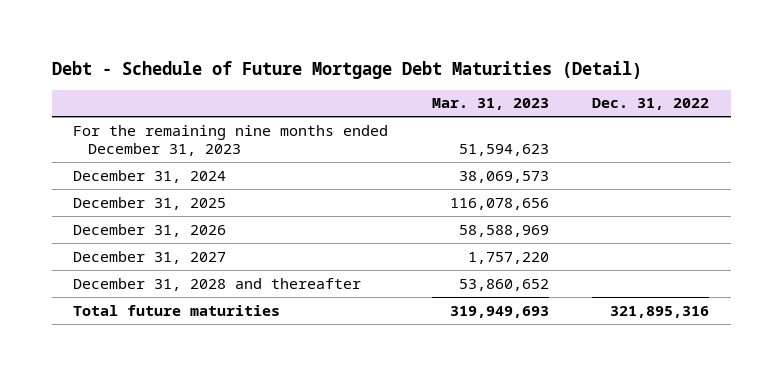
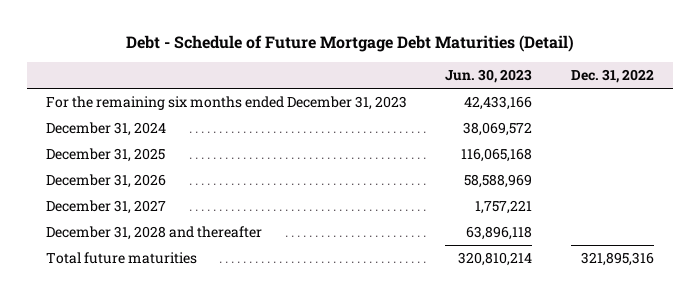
- | Mar. 31, 2023 | Dec. 31, 2022
+ | Jun. 30, 2023 | Dec. 31, 2022
- For the remaining nine months ended December 31, 2023 | 51,594,623 |
+ For the remaining six months ended December 31, 2023 | 42,433,166 |

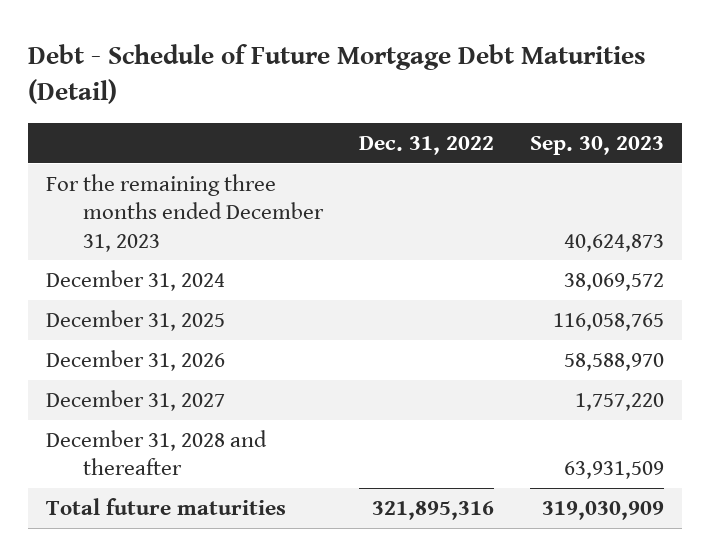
- | Jun. 30, 2023 | Dec. 31, 2022
+ | Dec. 31, 2022 | Sep. 30, 2023
- For the remaining six months ended December 31, 2023 | 42,433,166 |
+ For the remaining three months ended December 31, 2023 | | 40,624,873

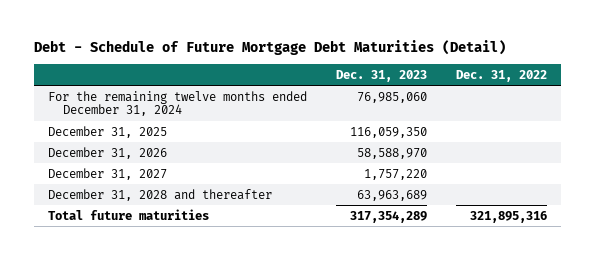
- | Dec. 31, 2022 | Sep. 30, 2023
+ | Dec. 31, 2023 | Dec. 31, 2022
- For the remaining three months ended December 31, 2023 | | 40,624,873
- December 31, 2024 | | 38,069,572
+ For the remaining twelve months ended December 31, 2024 | 76,985,060 |

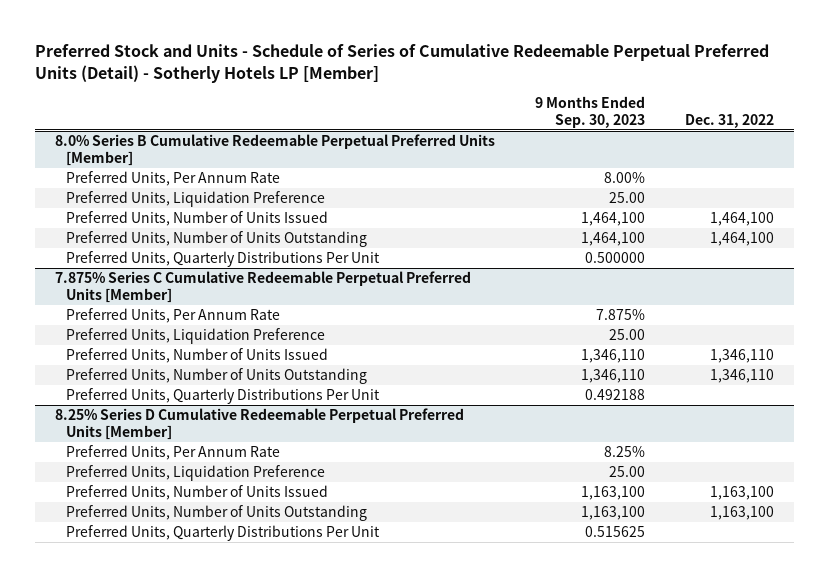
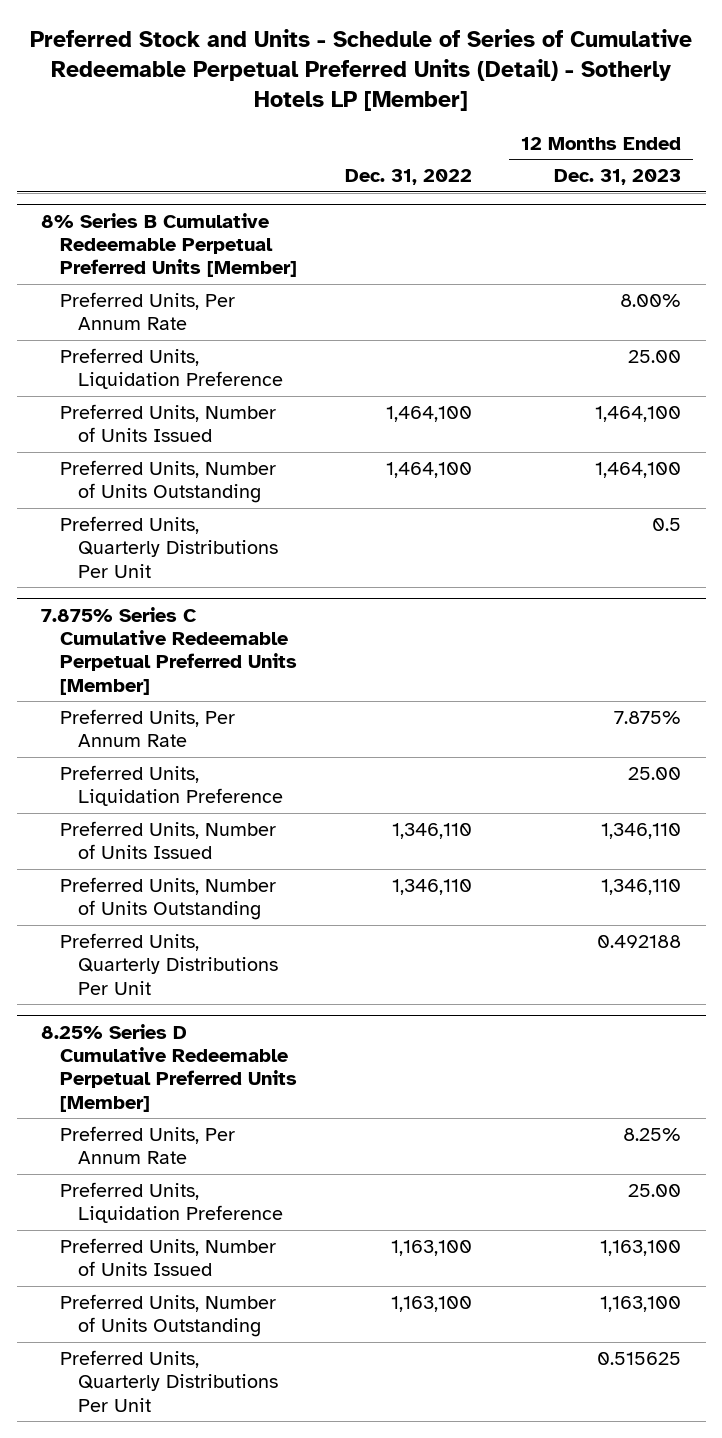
- | 9 Months Ended Sep. 30, 2023 | Dec. 31, 2022
+ | Dec. 31, 2022 | 12 Months Ended Dec. 31, 2023
- 8.0% Series B Cumulative Redeemable Perpetual Preferred Units [Member]
+ 8% Series B Cumulative Redeemable Perpetual Preferred Units [Member]

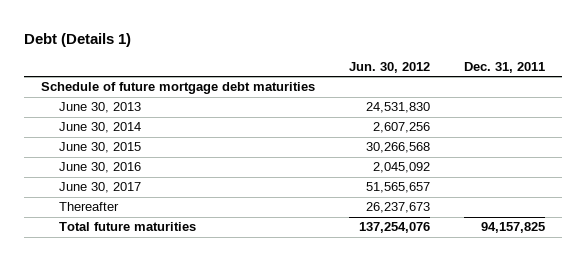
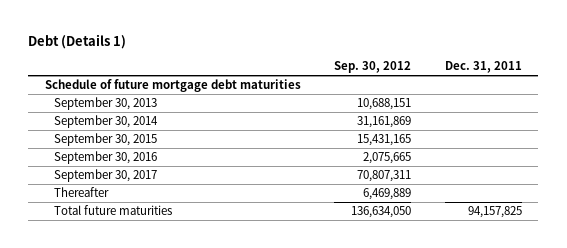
- | Jun. 30, 2012 | Dec. 31, 2011
+ | Sep. 30, 2012 | Dec. 31, 2011
- June 30, 2013 | 24,531,830 |
- June 30, 2014 | 2,607,256 |
- June 30, 2015 | 30,266,568 |
- June 30, 2016 | 2,045,092 |
- June 30, 2017 | 51,565,657 |
+ September 30, 2013 | 10,688,151 |
+ September 30, 2014 | 31,161,869 |
+ September 30, 2015 | 15,431,165 |
+ September 30, 2016 | 2,075,665 |
+ September 30, 2017 | 70,807,311 |

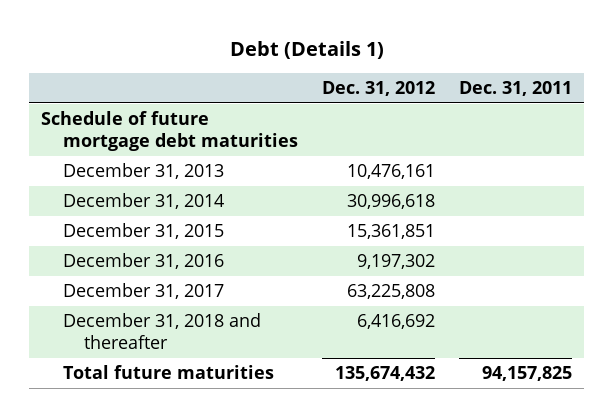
- | Sep. 30, 2012 | Dec. 31, 2011
+ | Dec. 31, 2012 | Dec. 31, 2011
- September 30, 2013 | 10,688,151 |
- September 30, 2014 | 31,161,869 |
- September 30, 2015 | 15,431,165 |
- September 30, 2016 | 2,075,665 |
- September 30, 2017 | 70,807,311 |
- Thereafter | 6,469,889 |
+ December 31, 2013 | 10,476,161 |
+ December 31, 2014 | 30,996,618 |
+ December 31, 2015 | 15,361,851 |
+ December 31, 2016 | 9,197,302 |
+ December 31, 2017 | 63,225,808 |
+ December 31, 2018 and thereafter | 6,416,692 |

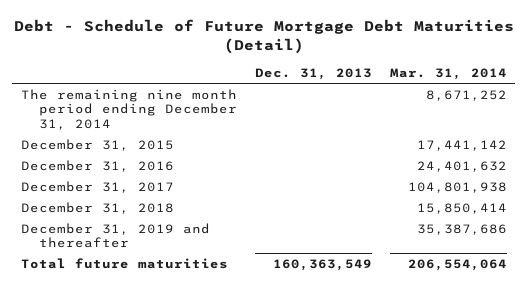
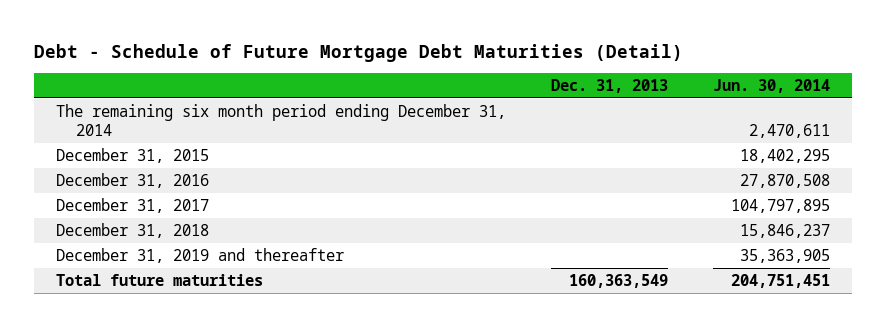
- | Dec. 31, 2013 | Mar. 31, 2014
+ | Dec. 31, 2013 | Jun. 30, 2014
- The remaining nine month period ending December 31, 2014 | | 8,671,252
+ The remaining six month period ending December 31, 2014 | | 2,470,611

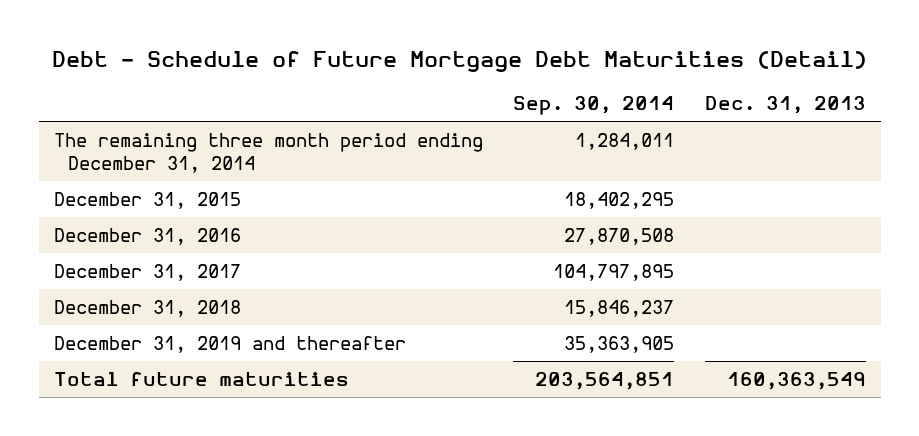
- | Dec. 31, 2013 | Jun. 30, 2014
+ | Sep. 30, 2014 | Dec. 31, 2013
- The remaining six month period ending December 31, 2014 | | 2,470,611
+ The remaining three month period ending December 31, 2014 | 1,284,011 |

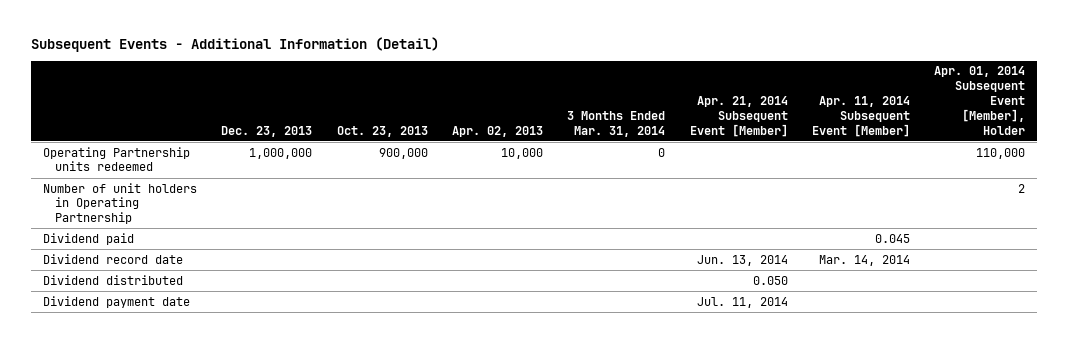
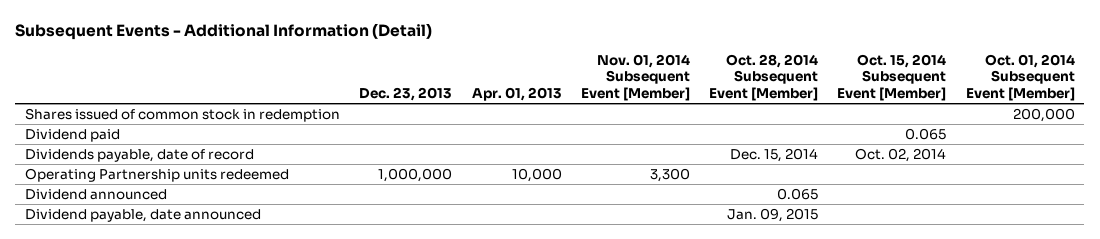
- | Dec. 23, 2013 | Oct. 23, 2013 | Apr. 02, 2013 | 3 Months Ended Mar. 31, 2014 | Apr. 21, 2014 Subsequent Event [Member] | Apr. 11, 2014 Subsequent Event [Member] | Apr. 01, 2014 Subsequent Event [Member], Holder
+ | Dec. 23, 2013 | Apr. 01, 2013 | Nov. 01, 2014 Subsequent Event [Member] | Oct. 28, 2014 Subsequent Event [Member] | Oct. 15, 2014 Subsequent Event [Member] | Oct. 01, 2014 Subsequent Event [Member]
- Number of unit holders in Operating Partnership | | | | | | | 2
+ Shares issued of common stock in redemption | | | | | | 200,000
- Dividend record date | | | | | Jun. 13, 2014 | Mar. 14, 2014 |
- Dividend distributed | | | | | 0.050 | |
- Dividend payment date | | | | | Jul. 11, 2014 | |
+ Dividends payable, date of record | | | | Dec. 15, 2014 | Oct. 02, 2014 |
moved down: Operating Partnership units redeemed | 1,000,000 | 10,000 | 3,300 | | |
+ Dividend announced | | | | 0.065 | |
+ Dividend payable, date announced | | | | Jan. 09, 2015 | |

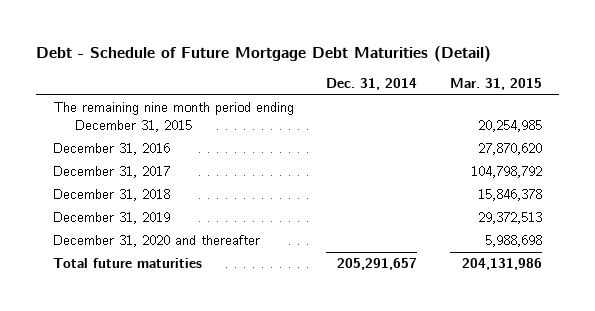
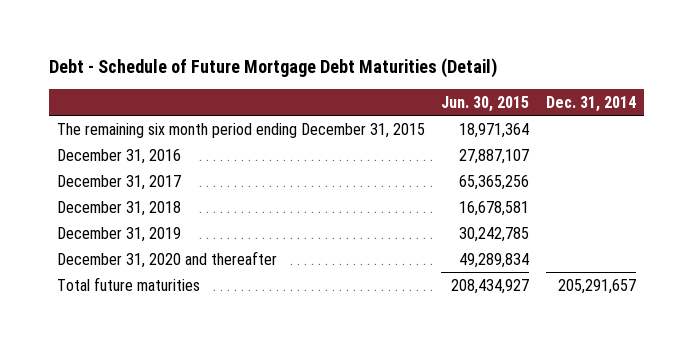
- | Dec. 31, 2014 | Mar. 31, 2015
+ | Jun. 30, 2015 | Dec. 31, 2014
- The remaining nine month period ending December 31, 2015 | | 20,254,985
+ The remaining six month period ending December 31, 2015 | 18,971,364 |

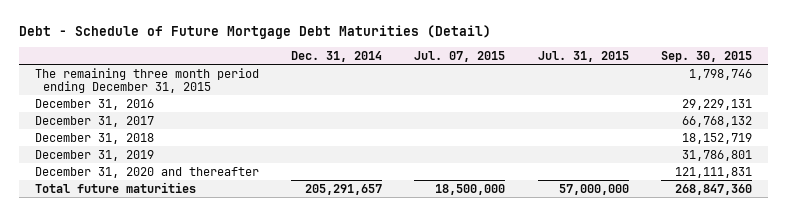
- | Jun. 30, 2015 | Dec. 31, 2014
+ | Dec. 31, 2014 | Jul. 07, 2015 | Jul. 31, 2015 | Sep. 30, 2015
- The remaining six month period ending December 31, 2015 | 18,971,364 |
+ The remaining three month period ending December 31, 2015 | | | | 1,798,746

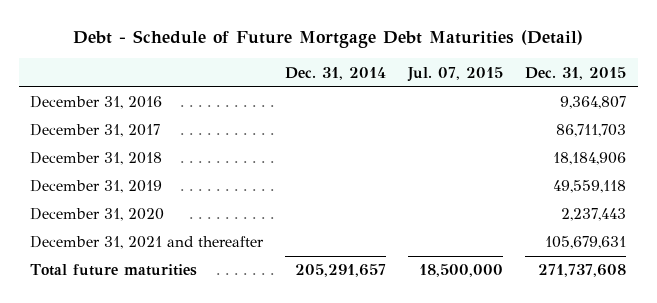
- | Dec. 31, 2014 | Jul. 07, 2015 | Jul. 31, 2015 | Sep. 30, 2015
+ | Dec. 31, 2014 | Jul. 07, 2015 | Dec. 31, 2015
- The remaining three month period ending December 31, 2015 | | | | 1,798,746
- December 31, 2020 and thereafter | | | | 121,111,831
+ December 31, 2020 | | | 2,237,443
+ December 31, 2021 and thereafter | | | 105,679,631

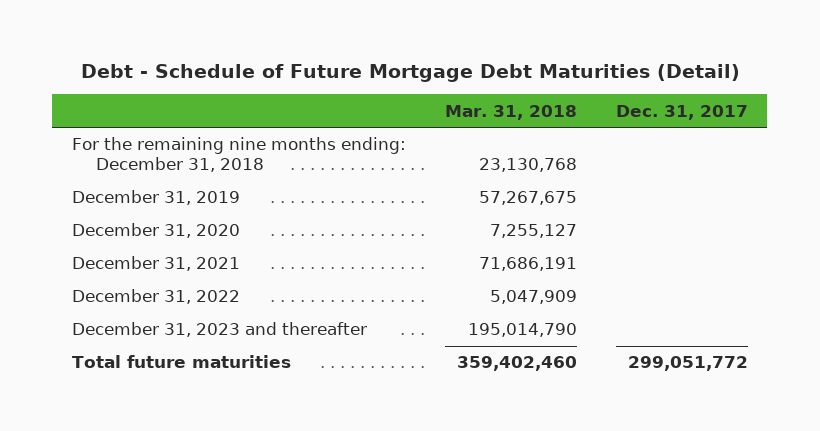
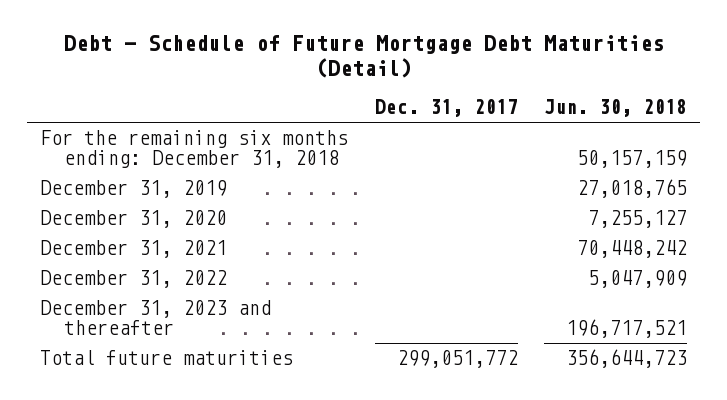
- | Mar. 31, 2018 | Dec. 31, 2017
+ | Dec. 31, 2017 | Jun. 30, 2018
- For the remaining nine months ending: December 31, 2018 | 23,130,768 |
+ For the remaining six months ending: December 31, 2018 | | 50,157,159

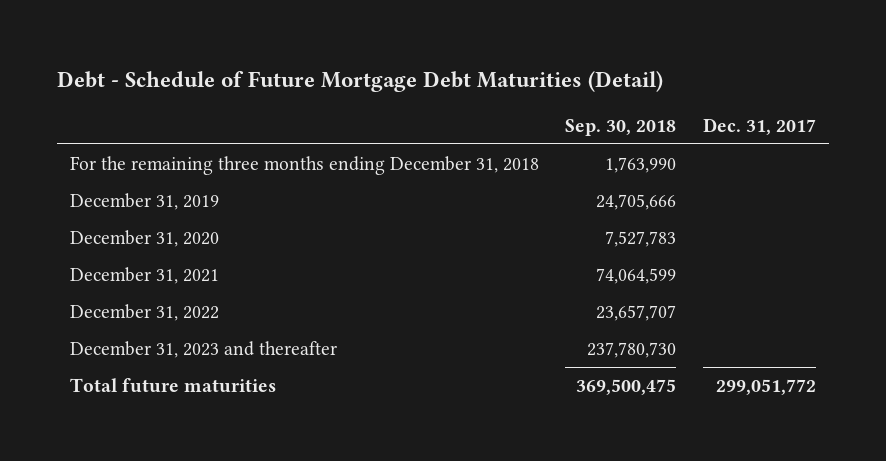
- | Dec. 31, 2017 | Jun. 30, 2018
+ | Sep. 30, 2018 | Dec. 31, 2017
- For the remaining six months ending: December 31, 2018 | | 50,157,159
+ For the remaining three months ending December 31, 2018 | 1,763,990 |

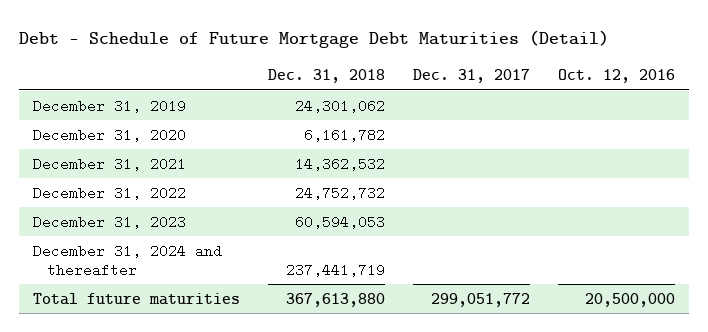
- | Sep. 30, 2018 | Dec. 31, 2017
+ | Dec. 31, 2018 | Dec. 31, 2017 | Oct. 12, 2016
- For the remaining three months ending December 31, 2018 | 1,763,990 |
- December 31, 2023 and thereafter | 237,780,730 |
+ December 31, 2023 | 60,594,053 | |
+ December 31, 2024 and thereafter | 237,441,719 | |

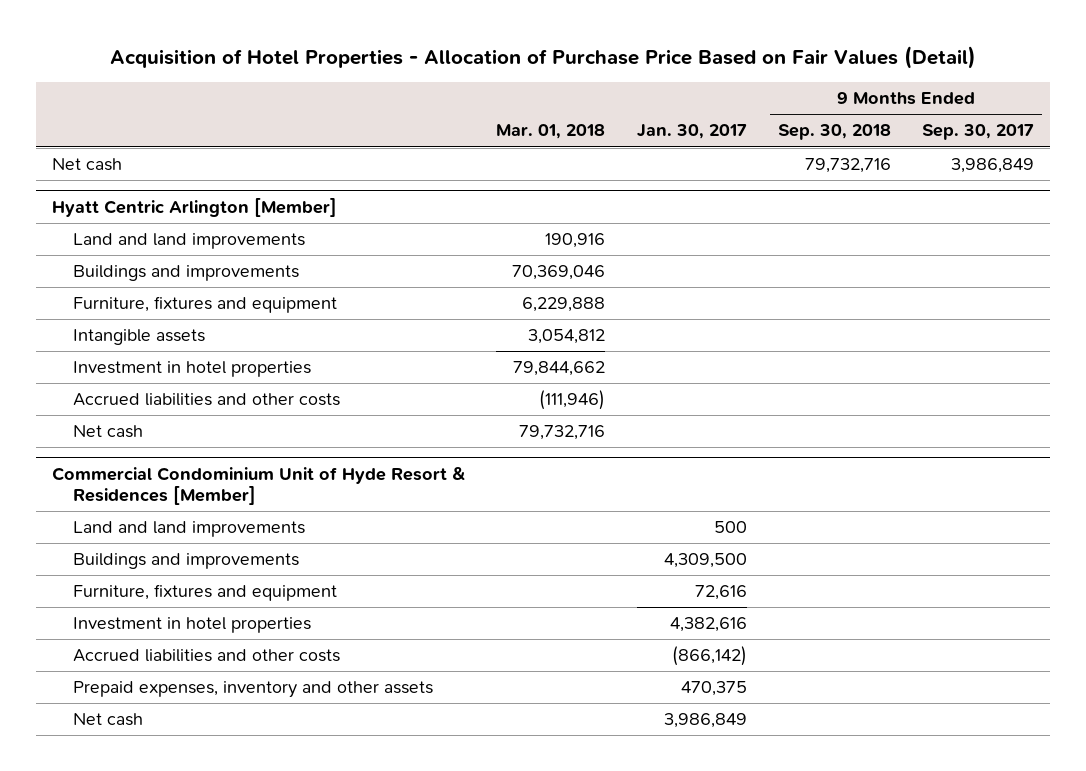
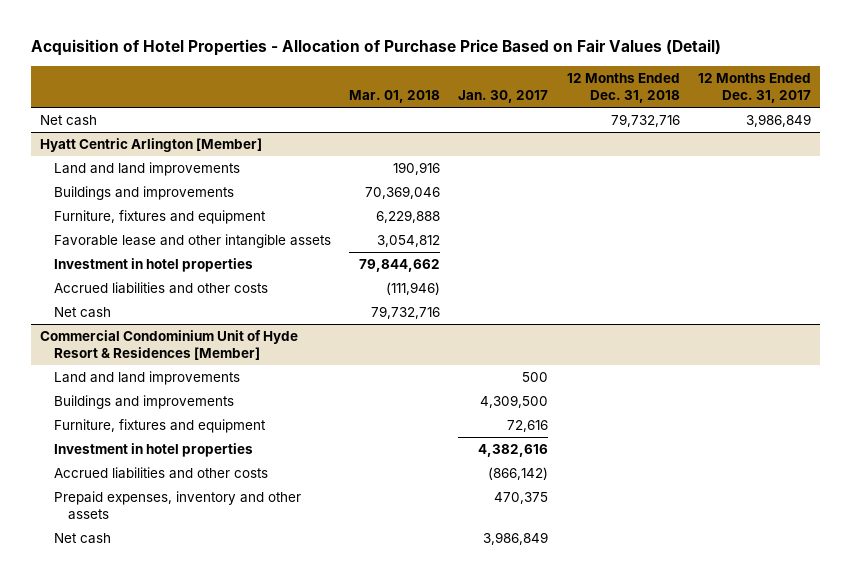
- | Mar. 01, 2018 | Jan. 30, 2017 | 9 Months Ended Sep. 30, 2018 | 9 Months Ended Sep. 30, 2017
+ | Mar. 01, 2018 | Jan. 30, 2017 | 12 Months Ended Dec. 31, 2018 | 12 Months Ended Dec. 31, 2017
@ Hyatt Centric Arlington [Member]
- Intangible assets | 3,054,812 | | |
+ Favorable lease and other intangible assets | 3,054,812 | | |

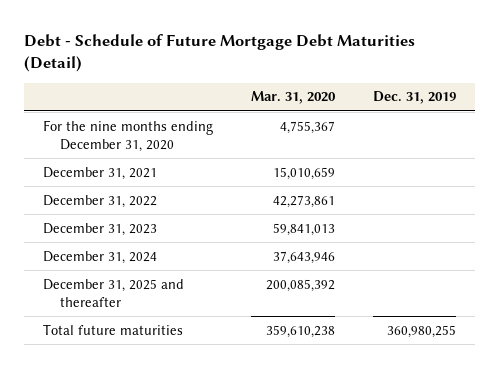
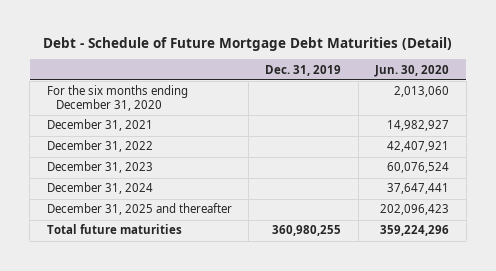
- | Mar. 31, 2020 | Dec. 31, 2019
+ | Dec. 31, 2019 | Jun. 30, 2020
- For the nine months ending December 31, 2020 | 4,755,367 |
+ For the six months ending December 31, 2020 | | 2,013,060

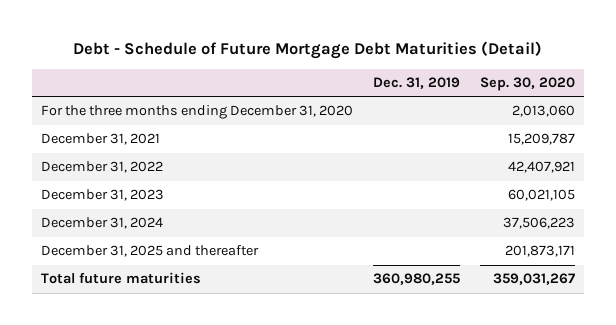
- | Dec. 31, 2019 | Jun. 30, 2020
+ | Dec. 31, 2019 | Sep. 30, 2020
- For the six months ending December 31, 2020 | | 2,013,060
+ For the three months ending December 31, 2020 | | 2,013,060

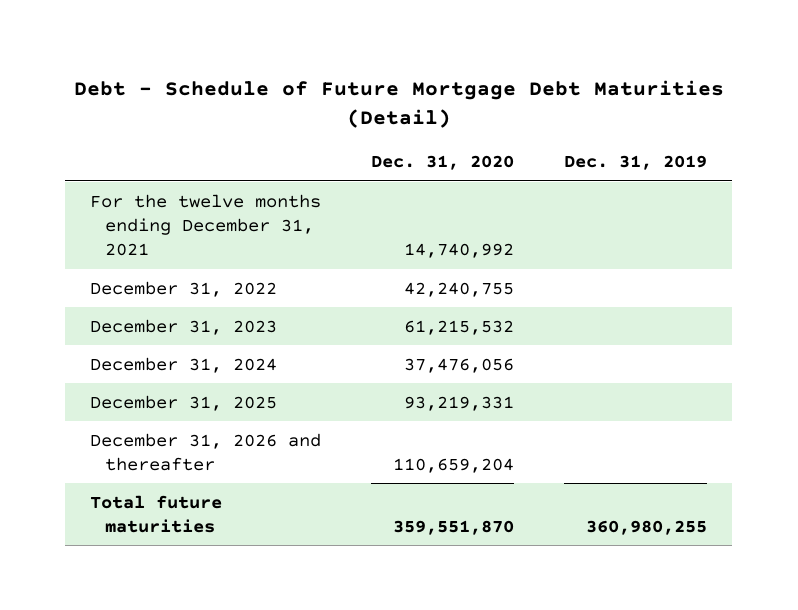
- | Dec. 31, 2019 | Sep. 30, 2020
+ | Dec. 31, 2020 | Dec. 31, 2019
- For the three months ending December 31, 2020 | | 2,013,060
- December 31, 2021 | | 15,209,787
+ For the twelve months ending December 31, 2021 | 14,740,992 |
- December 31, 2025 and thereafter | | 201,873,171
+ December 31, 2025 | 93,219,331 |
+ December 31, 2026 and thereafter | 110,659,204 |

